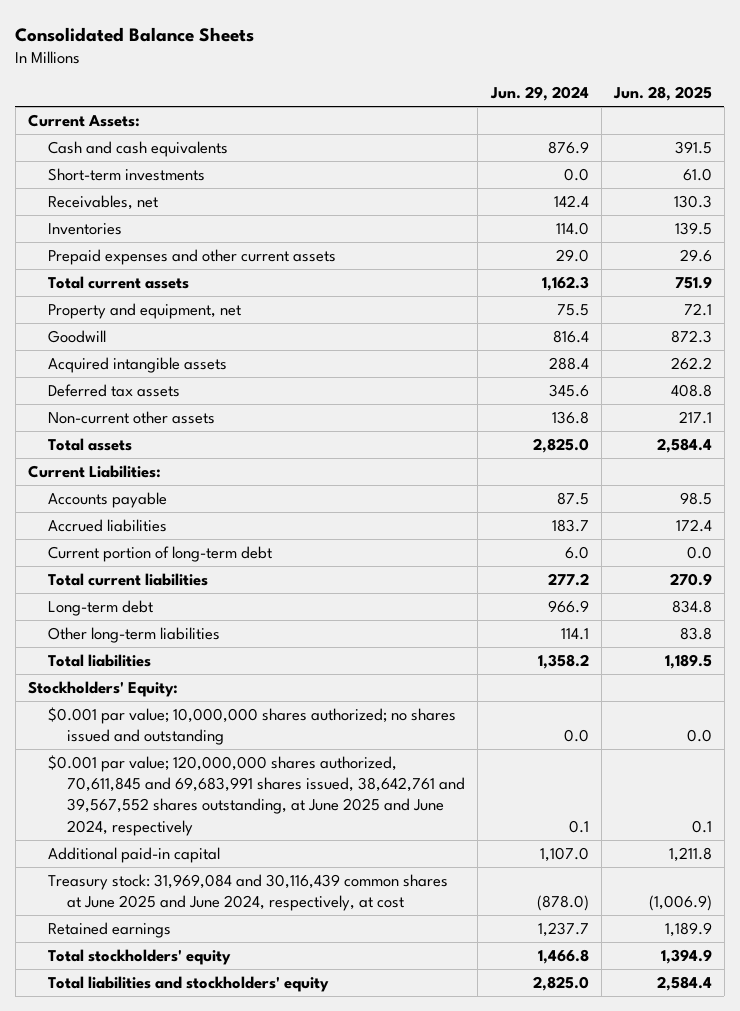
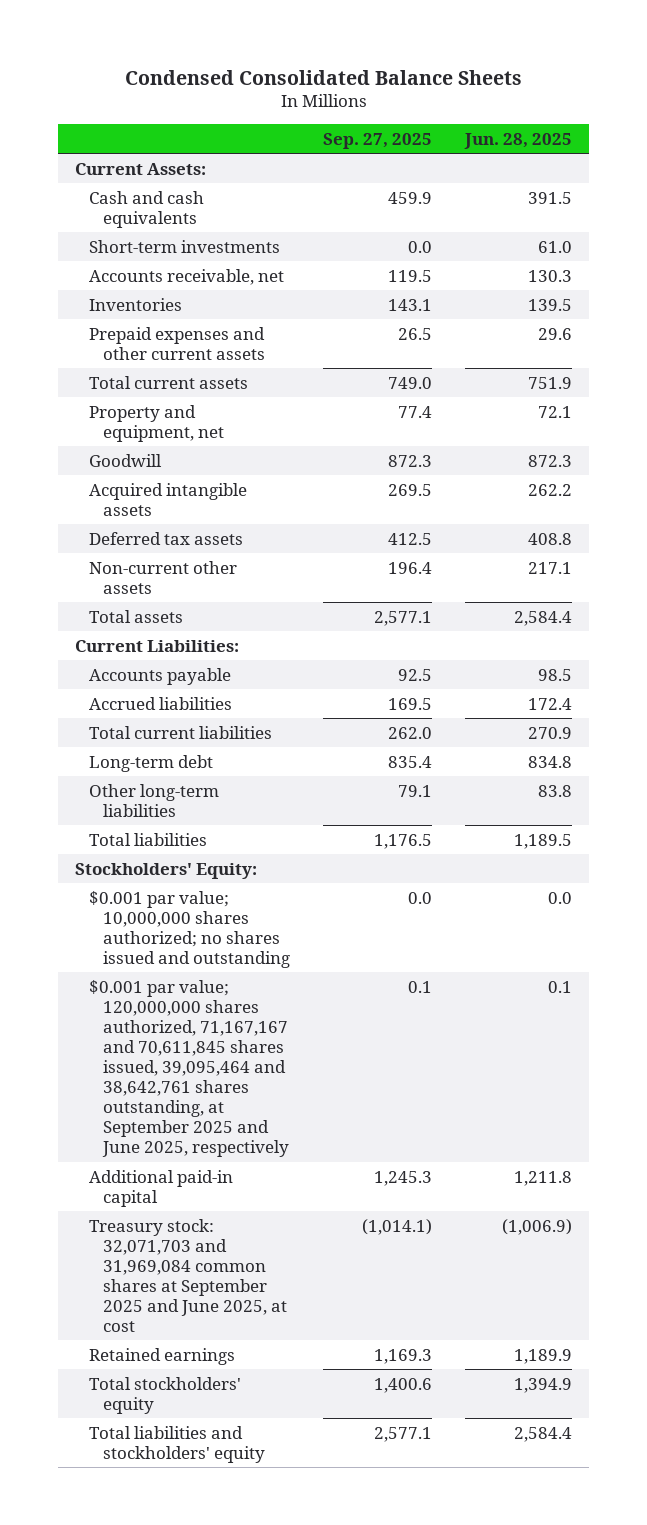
- Consolidated Balance Sheets
+ Condensed Consolidated Balance Sheets
- | Jun. 29, 2024 | Jun. 28, 2025
+ | Sep. 27, 2025 | Jun. 28, 2025
- Receivables, net | 142.4 | 130.3
+ Accounts receivable, net | 119.5 | 130.3
- Current portion of long-term debt | 6.0 | 0.0
- $0.001 par value; 120,000,000 shares authorized, 70,611,845 and 69,683,991 shares issued, 38,642,761 and 39,567,552 shares outstanding, at June 2025 and June 2024, respectively | 0.1 | 0.1
+ $0.001 par value; 120,000,000 shares authorized, 71,167,167 and 70,611,845 shares issued, 39,095,464 and 38,642,761 shares outstanding, at September 2025 and June 2025, respectively | 0.1 | 0.1
- Treasury stock: 31,969,084 and 30,116,439 common shares at June 2025 and June 2024, respectively, at cost | (878.0) | (1,006.9)
+ Treasury stock: 32,071,703 and 31,969,084 common shares at September 2025 and June 2025, at cost | (1,014.1) | (1,006.9)

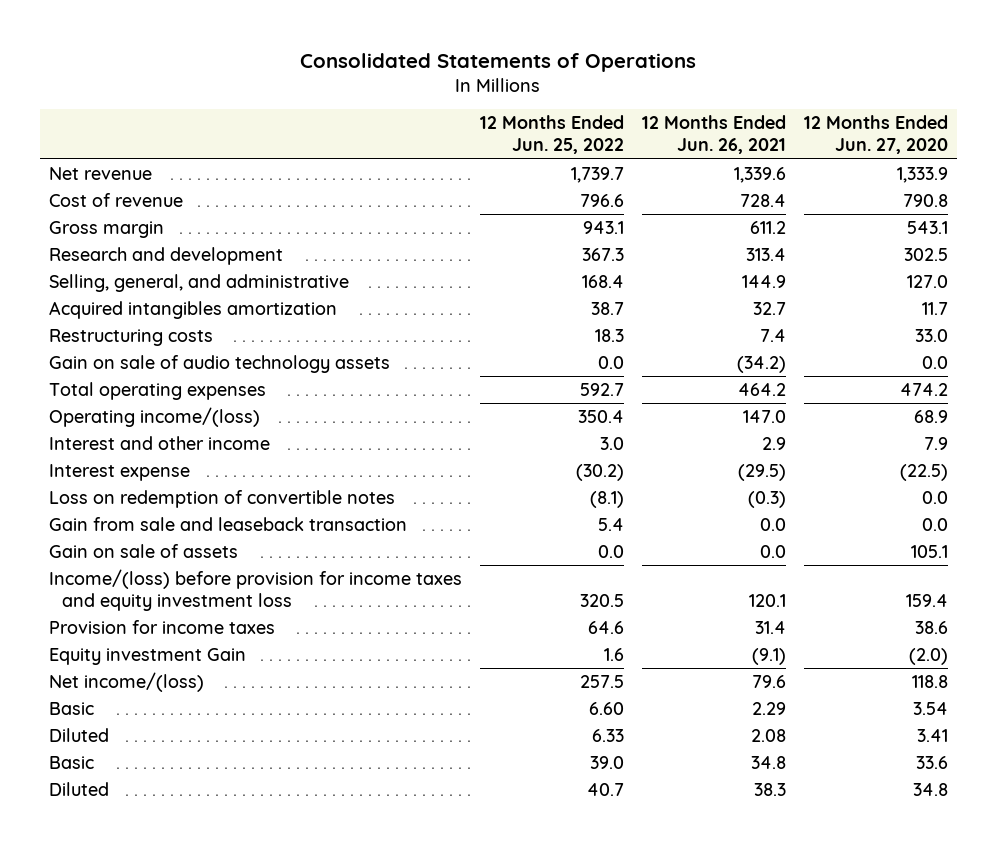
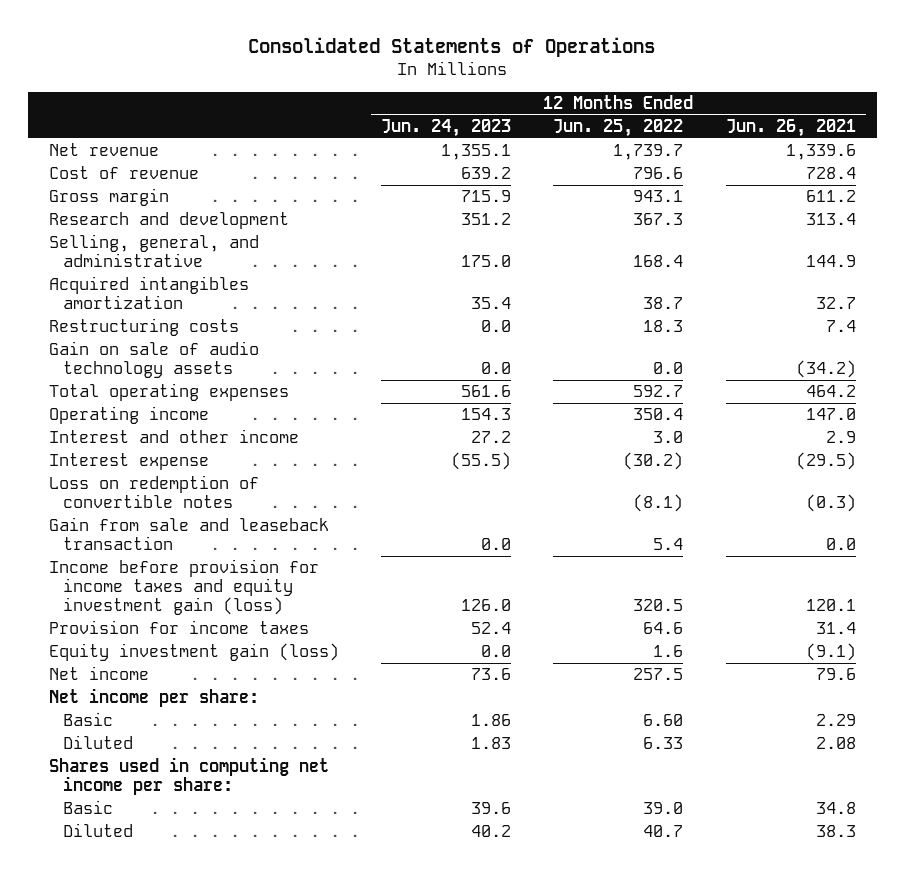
- | 12 Months Ended Jun. 25, 2022 | 12 Months Ended Jun. 26, 2021 | 12 Months Ended Jun. 27, 2020
+ | 12 Months Ended Jun. 24, 2023 | 12 Months Ended Jun. 25, 2022 | 12 Months Ended Jun. 26, 2021
- Operating income/(loss) | 350.4 | 147.0 | 68.9
+ Operating income | 154.3 | 350.4 | 147.0
- Gain on sale of assets | 0.0 | 0.0 | 105.1
- Income/(loss) before provision for income taxes and equity investment loss | 320.5 | 120.1 | 159.4
+ Income before provision for income taxes and equity investment gain (loss) | 126.0 | 320.5 | 120.1
- Equity investment Gain | 1.6 | (9.1) | (2.0)
- Net income/(loss) | 257.5 | 79.6 | 118.8
+ Equity investment gain (loss) | 0.0 | 1.6 | (9.1)
+ Net income | 73.6 | 257.5 | 79.6
+ Net income per share:
+ Shares used in computing net income per share:

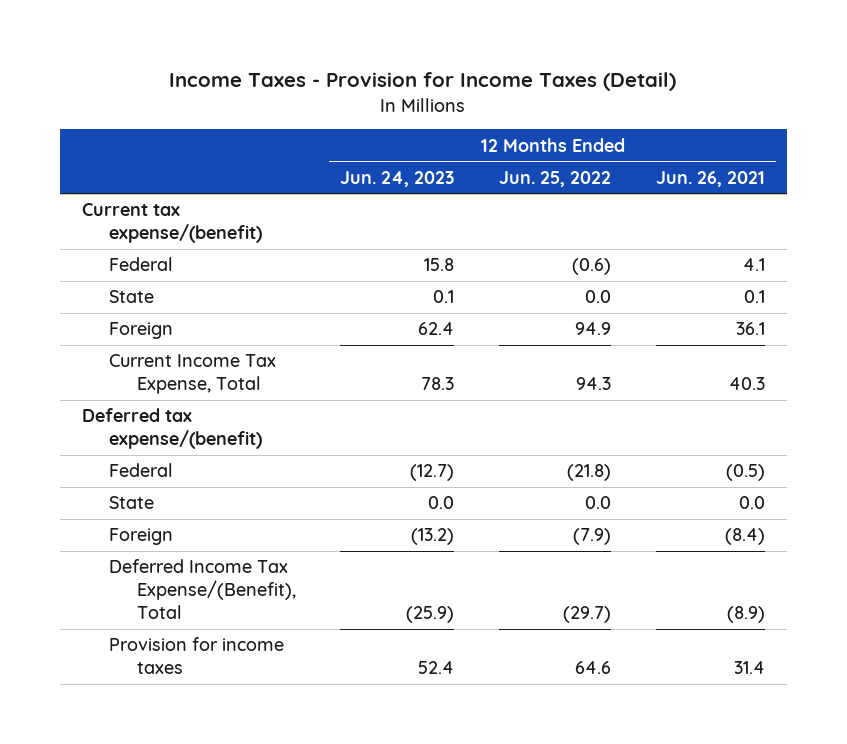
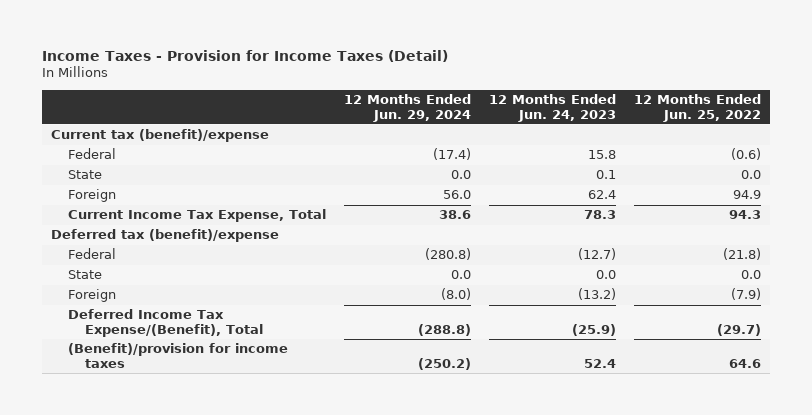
- | 12 Months Ended Jun. 24, 2023 | 12 Months Ended Jun. 25, 2022 | 12 Months Ended Jun. 26, 2021
+ | 12 Months Ended Jun. 29, 2024 | 12 Months Ended Jun. 24, 2023 | 12 Months Ended Jun. 25, 2022
- Current tax expense/(benefit)
+ Current tax (benefit)/expense
- Deferred tax expense/(benefit)
+ Deferred tax (benefit)/expense
- Provision for income taxes | 52.4 | 64.6 | 31.4
+ (Benefit)/provision for income taxes | (250.2) | 52.4 | 64.6

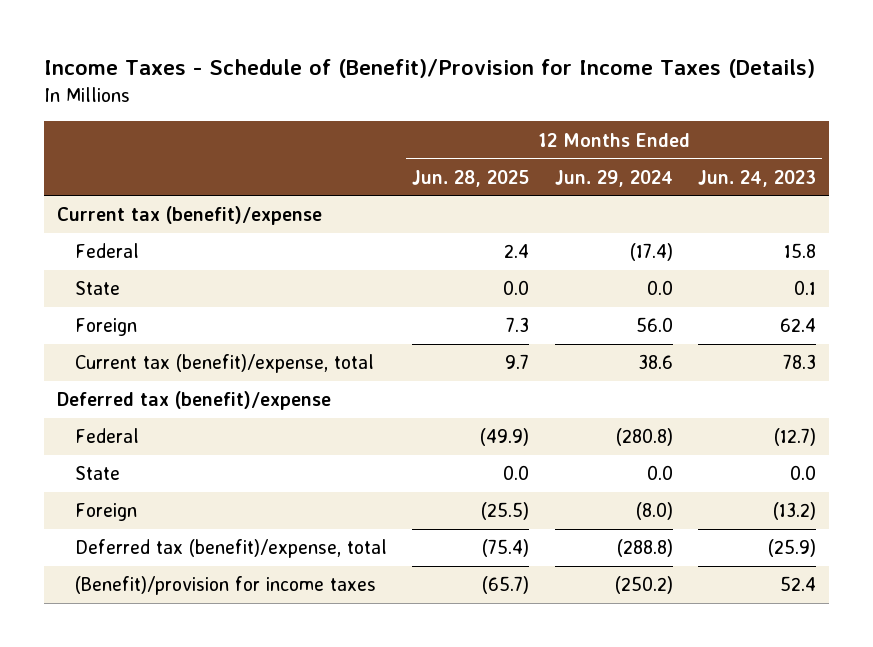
- Income Taxes - Provision for Income Taxes (Detail)
+ Income Taxes - Schedule of (Benefit)/Provision for Income Taxes (Details)
- | 12 Months Ended Jun. 29, 2024 | 12 Months Ended Jun. 24, 2023 | 12 Months Ended Jun. 25, 2022
+ | 12 Months Ended Jun. 28, 2025 | 12 Months Ended Jun. 29, 2024 | 12 Months Ended Jun. 24, 2023
- Current Income Tax Expense, Total | 38.6 | 78.3 | 94.3
+ Current tax (benefit)/expense, total | 9.7 | 38.6 | 78.3
- Deferred Income Tax Expense/(Benefit), Total | (288.8) | (25.9) | (29.7)
+ Deferred tax (benefit)/expense, total | (75.4) | (288.8) | (25.9)

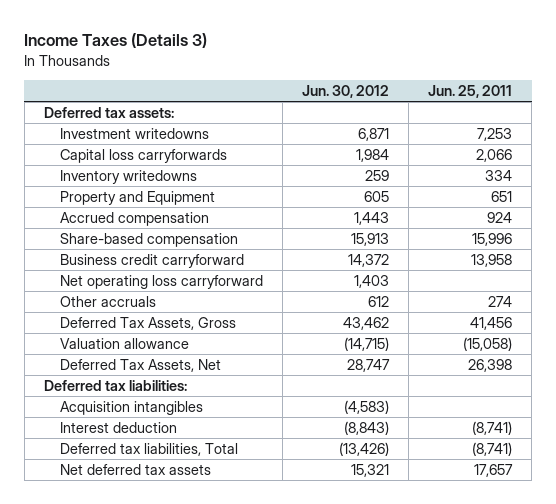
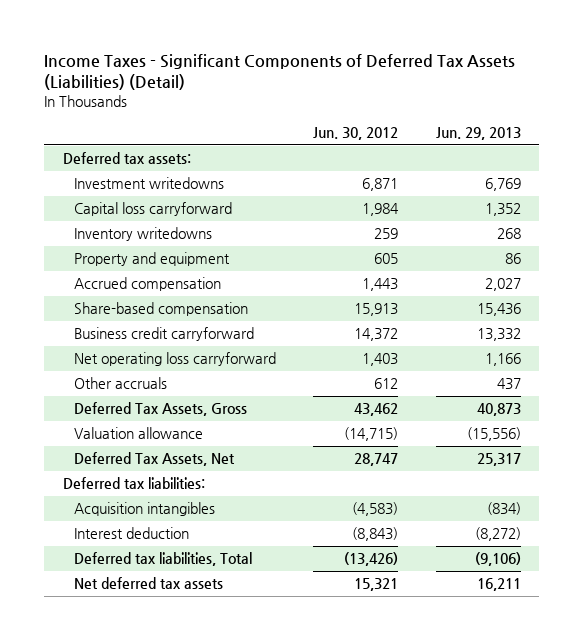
- Income Taxes (Details 3)
+ Income Taxes - Significant Components of Deferred Tax Assets (Liabilities) (Detail)
- | Jun. 30, 2012 | Jun. 25, 2011
+ | Jun. 30, 2012 | Jun. 29, 2013
- Capital loss carryforwards | 1,984 | 2,066
+ Capital loss carryforward | 1,984 | 1,352
- Property and Equipment | 605 | 651
+ Property and equipment | 605 | 86

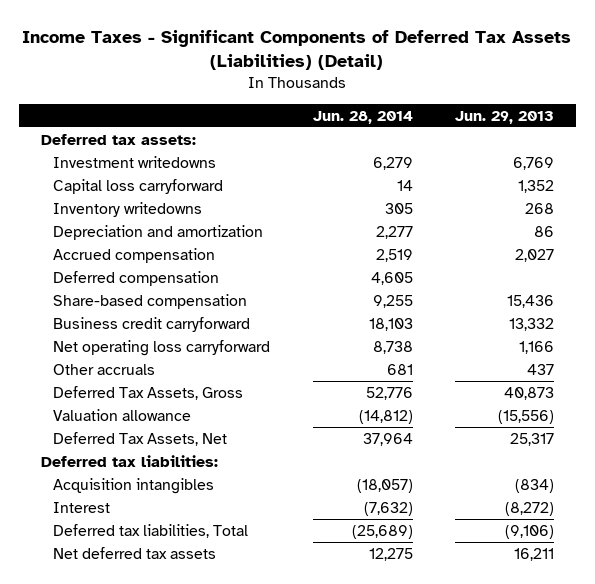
- | Jun. 30, 2012 | Jun. 29, 2013
+ | Jun. 28, 2014 | Jun. 29, 2013
- Property and equipment | 605 | 86
+ Depreciation and amortization | 2,277 | 86
+ Deferred compensation | 4,605 |
- Interest deduction | (8,843) | (8,272)
+ Interest | (7,632) | (8,272)

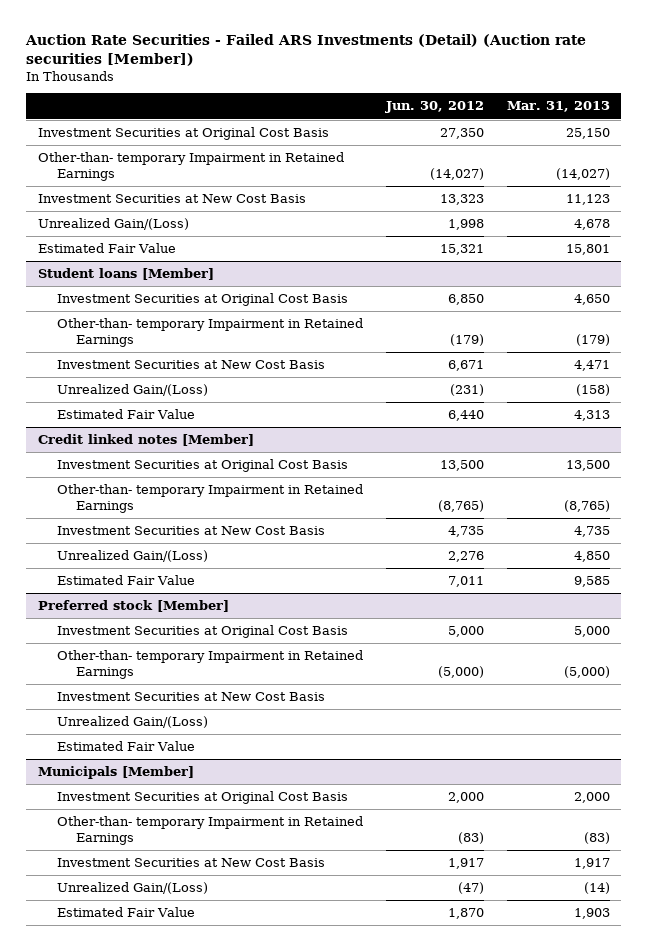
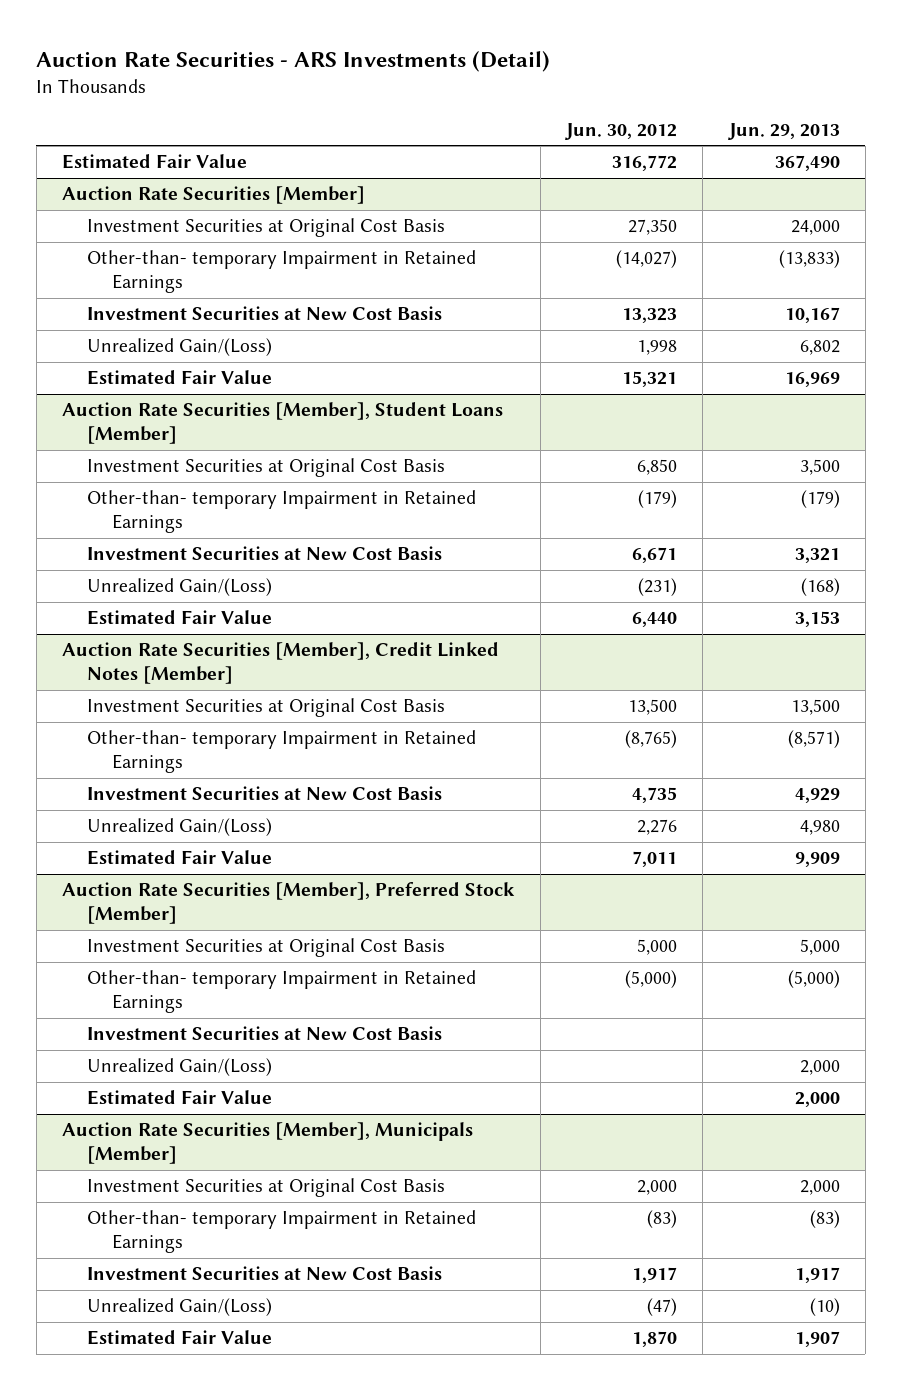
- Auction Rate Securities - Failed ARS Investments (Detail) (Auction rate securities [Member])
+ Auction Rate Securities - ARS Investments (Detail)
- | Jun. 30, 2012 | Mar. 31, 2013
+ | Jun. 30, 2012 | Jun. 29, 2013
+ Estimated Fair Value | 316,772 | 367,490
+ Auction Rate Securities [Member]
- Student loans [Member]
+ Auction Rate Securities [Member], Student Loans [Member]
- Credit linked notes [Member]
+ Auction Rate Securities [Member], Credit Linked Notes [Member]
- Preferred stock [Member]
+ Auction Rate Securities [Member], Preferred Stock [Member]
- Municipals [Member]
+ Auction Rate Securities [Member], Municipals [Member]

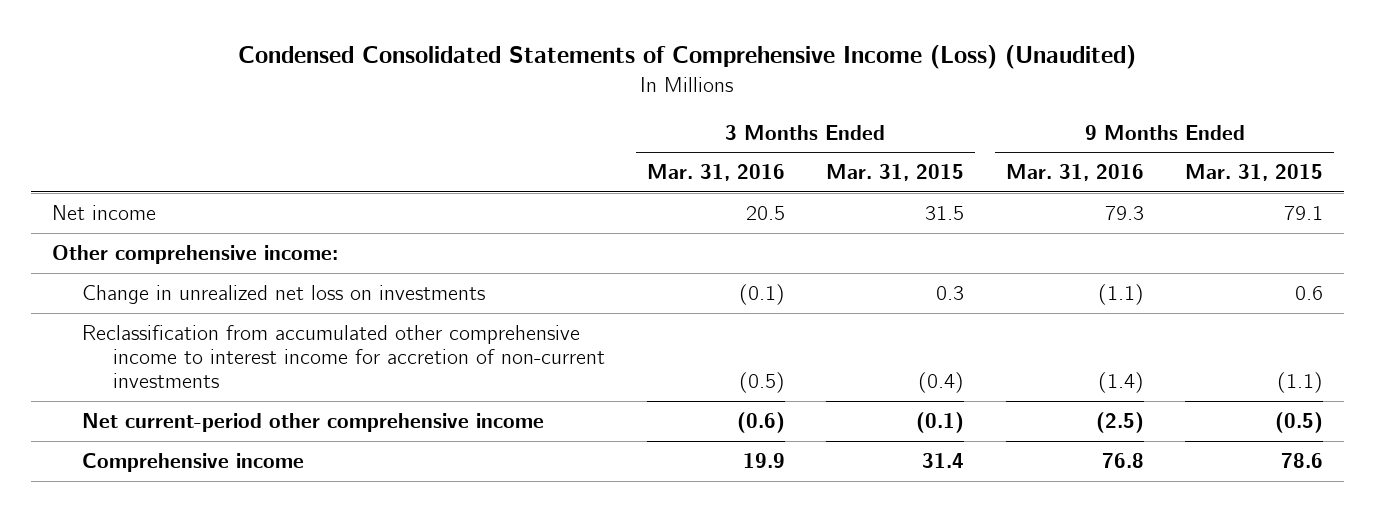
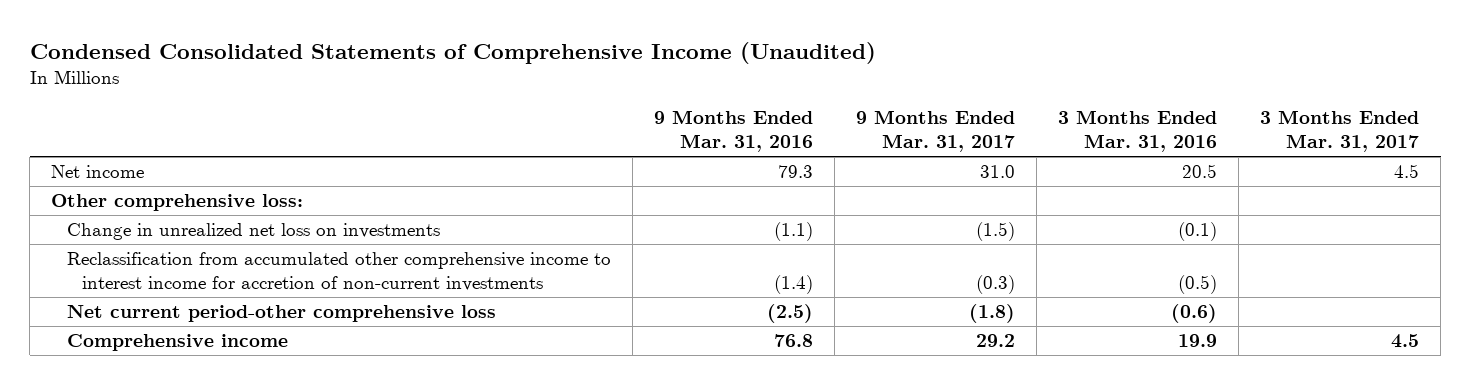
- Condensed Consolidated Statements of Comprehensive Income (Loss) (Unaudited)
+ Condensed Consolidated Statements of Comprehensive Income (Unaudited)
- | 3 Months Ended Mar. 31, 2016 | 3 Months Ended Mar. 31, 2015 | 9 Months Ended Mar. 31, 2016 | 9 Months Ended Mar. 31, 2015
+ | 9 Months Ended Mar. 31, 2016 | 9 Months Ended Mar. 31, 2017 | 3 Months Ended Mar. 31, 2016 | 3 Months Ended Mar. 31, 2017
- Other comprehensive income:
+ Other comprehensive loss:
- Net current-period other comprehensive income | (0.6) | (0.1) | (2.5) | (0.5)
+ Net current period-other comprehensive loss | (2.5) | (1.8) | (0.6) |

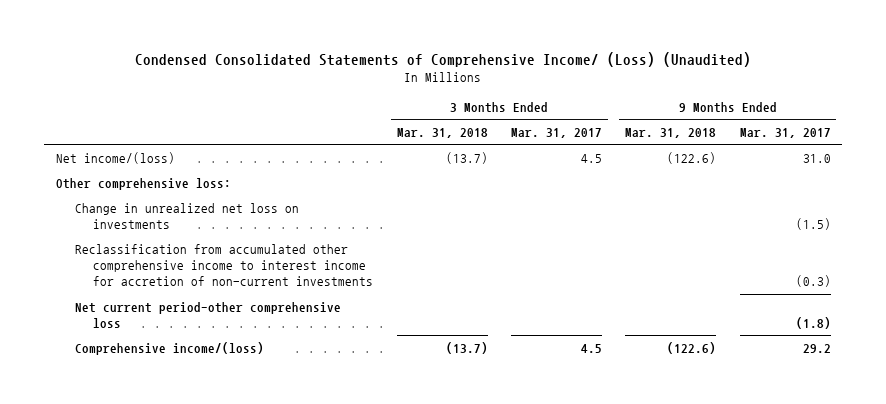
- Condensed Consolidated Statements of Comprehensive Income (Unaudited)
+ Condensed Consolidated Statements of Comprehensive Income/ (Loss) (Unaudited)
- | 9 Months Ended Mar. 31, 2016 | 9 Months Ended Mar. 31, 2017 | 3 Months Ended Mar. 31, 2016 | 3 Months Ended Mar. 31, 2017
+ | 3 Months Ended Mar. 31, 2018 | 3 Months Ended Mar. 31, 2017 | 9 Months Ended Mar. 31, 2018 | 9 Months Ended Mar. 31, 2017
- Net income | 79.3 | 31.0 | 20.5 | 4.5
+ Net income/(loss) | (13.7) | 4.5 | (122.6) | 31.0
- Comprehensive income | 76.8 | 29.2 | 19.9 | 4.5
+ Comprehensive income/(loss) | (13.7) | 4.5 | (122.6) | 29.2

